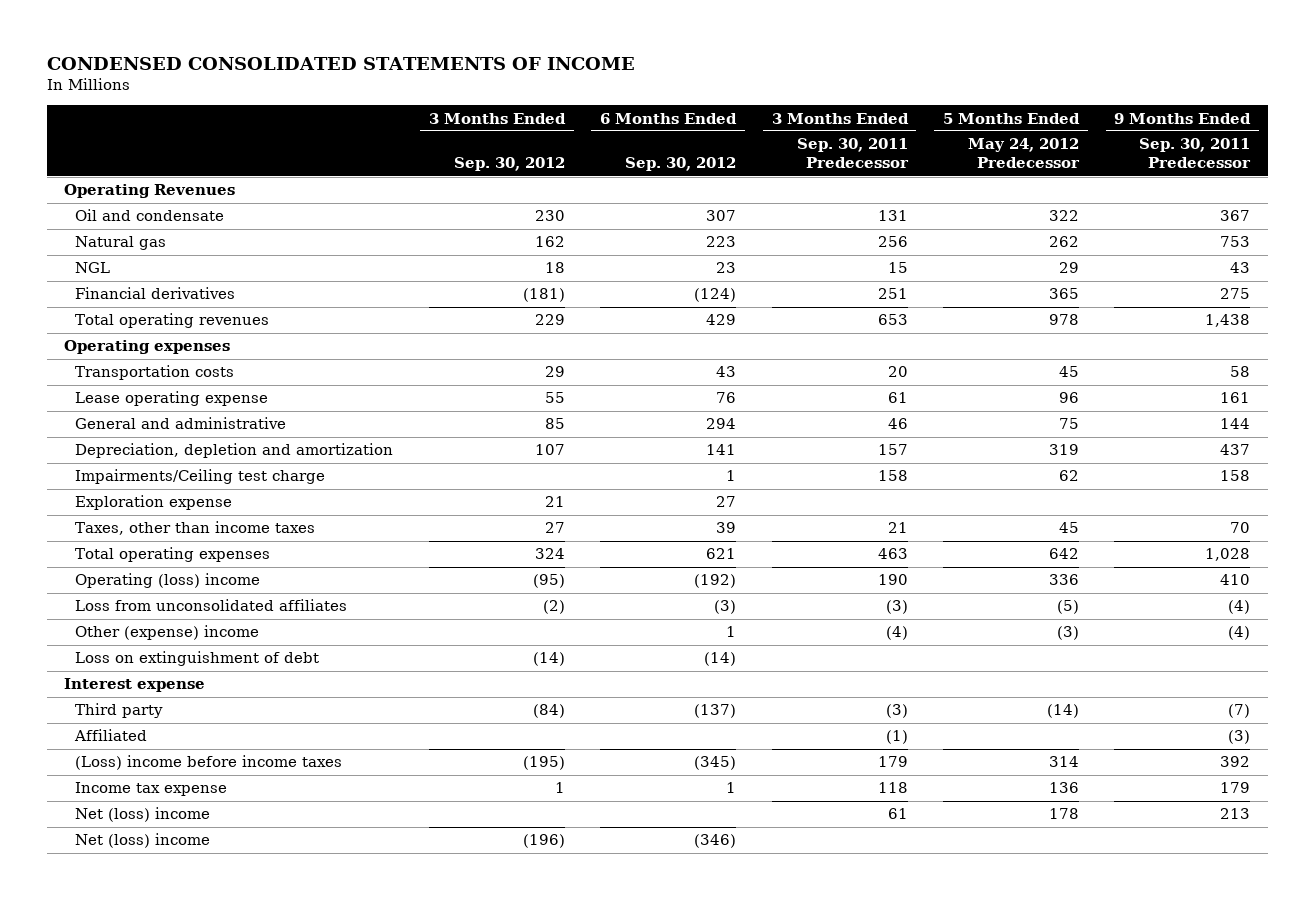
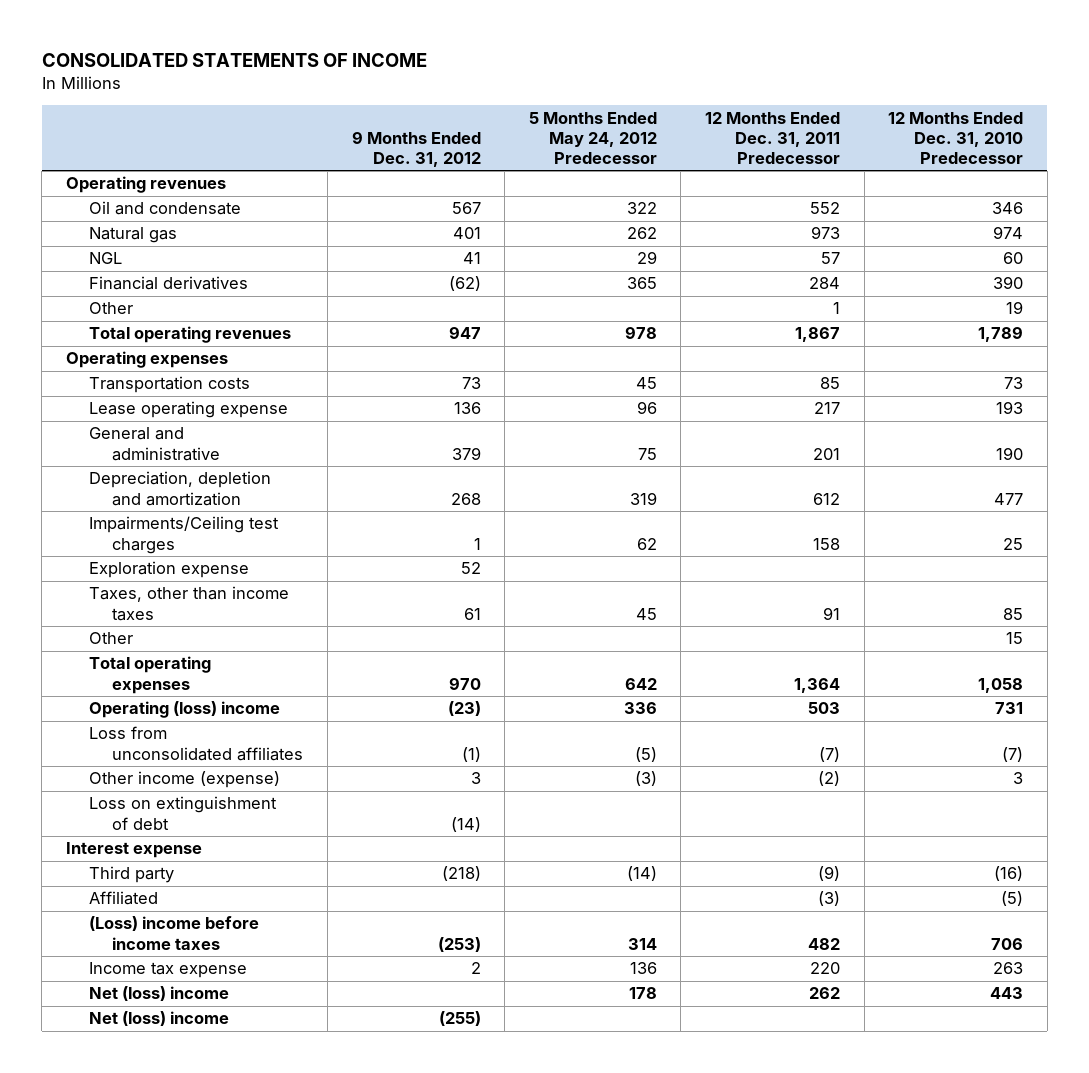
- CONDENSED CONSOLIDATED STATEMENTS OF INCOME
+ CONSOLIDATED STATEMENTS OF INCOME
- | 3 Months Ended Sep. 30, 2012 | 6 Months Ended Sep. 30, 2012 | 3 Months Ended Sep. 30, 2011 Predecessor | 5 Months Ended May 24, 2012 Predecessor | 9 Months Ended Sep. 30, 2011 Predecessor
+ | 9 Months Ended Dec. 31, 2012 | 5 Months Ended May 24, 2012 Predecessor | 12 Months Ended Dec. 31, 2011 Predecessor | 12 Months Ended Dec. 31, 2010 Predecessor
- Operating Revenues
+ Operating revenues
+ Other | | | 1 | 19
- Impairments/Ceiling test charge | | 1 | 158 | 62 | 158
+ Impairments/Ceiling test charges | 1 | 62 | 158 | 25
+ Other | | | | 15
- Other (expense) income | | 1 | (4) | (3) | (4)
+ Other income (expense) | 3 | (3) | (2) | 3

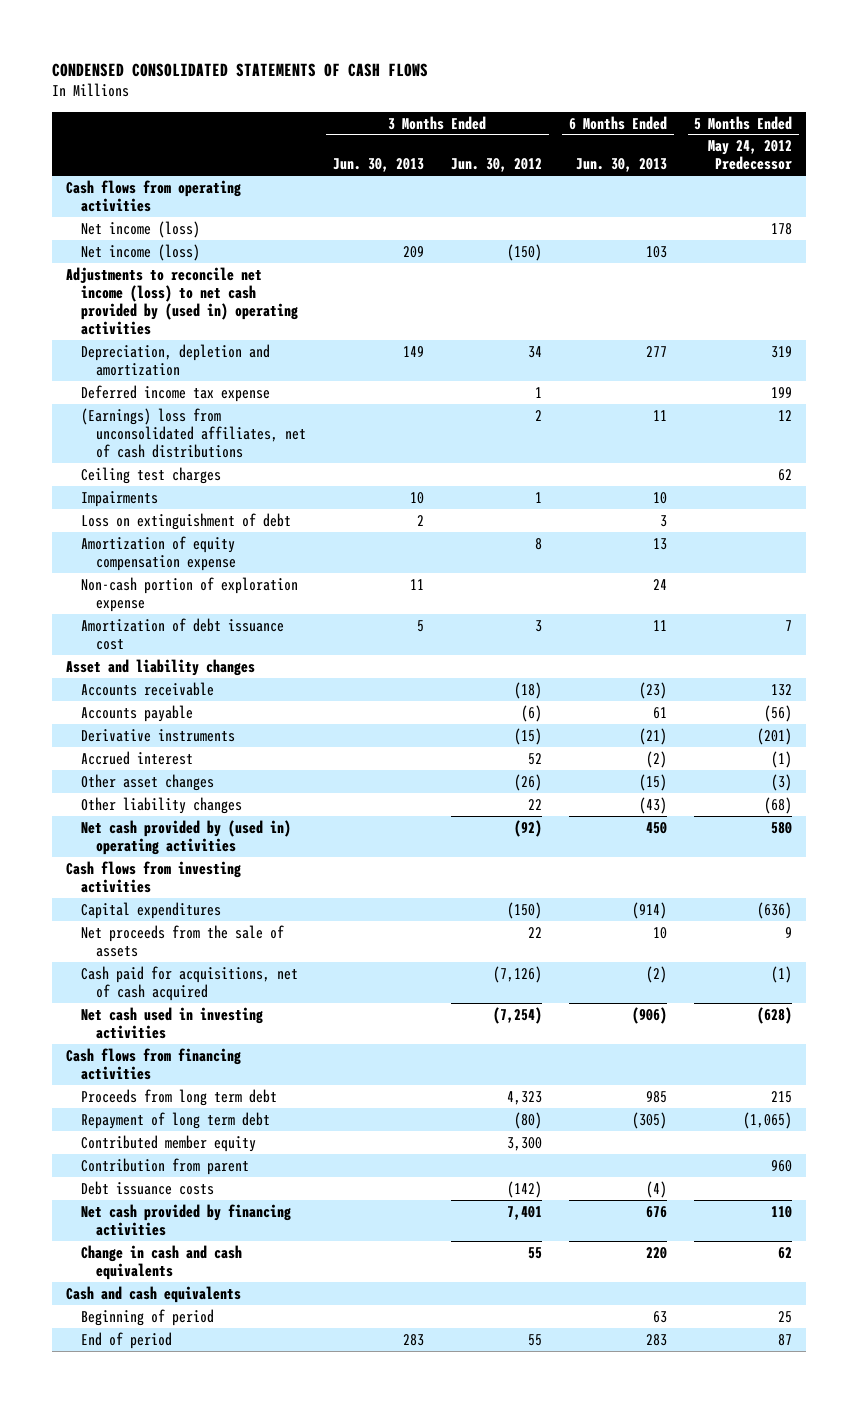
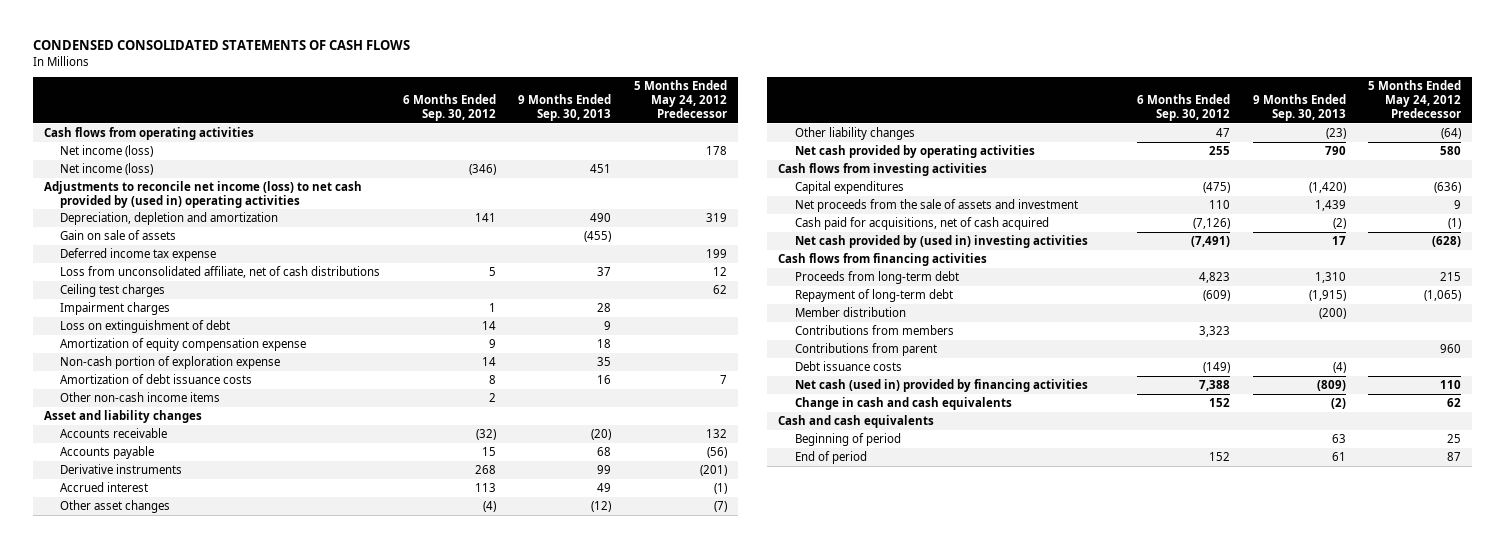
- | 3 Months Ended Jun. 30, 2013 | 3 Months Ended Jun. 30, 2012 | 6 Months Ended Jun. 30, 2013 | 5 Months Ended May 24, 2012 Predecessor
+ | 6 Months Ended Sep. 30, 2012 | 9 Months Ended Sep. 30, 2013 | 5 Months Ended May 24, 2012 Predecessor
+ Gain on sale of assets | | (455) |
- (Earnings) loss from unconsolidated affiliates, net of cash distributions | | 2 | 11 | 12
+ Loss from unconsolidated affiliate, net of cash distributions | 5 | 37 | 12
- Impairments | 10 | 1 | 10 |
+ Impairment charges | 1 | 28 |
- Amortization of debt issuance cost | 5 | 3 | 11 | 7
+ Amortization of debt issuance costs | 8 | 16 | 7
+ Other non-cash income items | 2 | |
- Other asset changes | | (26) | (15) | (3)
- Other liability changes | | 22 | (43) | (68)
- Net cash provided by (used in) operating activities | | (92) | 450 | 580
+ Other asset changes | (4) | (12) | (7)
+ Other liability changes | 47 | (23) | (64)
+ Net cash provided by operating activities | 255 | 790 | 580
- Net proceeds from the sale of assets | | 22 | 10 | 9
+ Net proceeds from the sale of assets and investment | 110 | 1,439 | 9
- Net cash used in investing activities | | (7,254) | (906) | (628)
+ Net cash provided by (used in) investing activities | (7,491) | 17 | (628)
- Proceeds from long term debt | | 4,323 | 985 | 215
- Repayment of long term debt | | (80) | (305) | (1,065)
- Contributed member equity | | 3,300 | |
- Contribution from parent | | | | 960
+ Proceeds from long-term debt | 4,823 | 1,310 | 215
+ Repayment of long-term debt | (609) | (1,915) | (1,065)
+ Member distribution | | (200) |
+ Contributions from members | 3,323 | |
+ Contributions from parent | | | 960
- Net cash provided by financing activities | | 7,401 | 676 | 110
+ Net cash (used in) provided by financing activities | 7,388 | (809) | 110

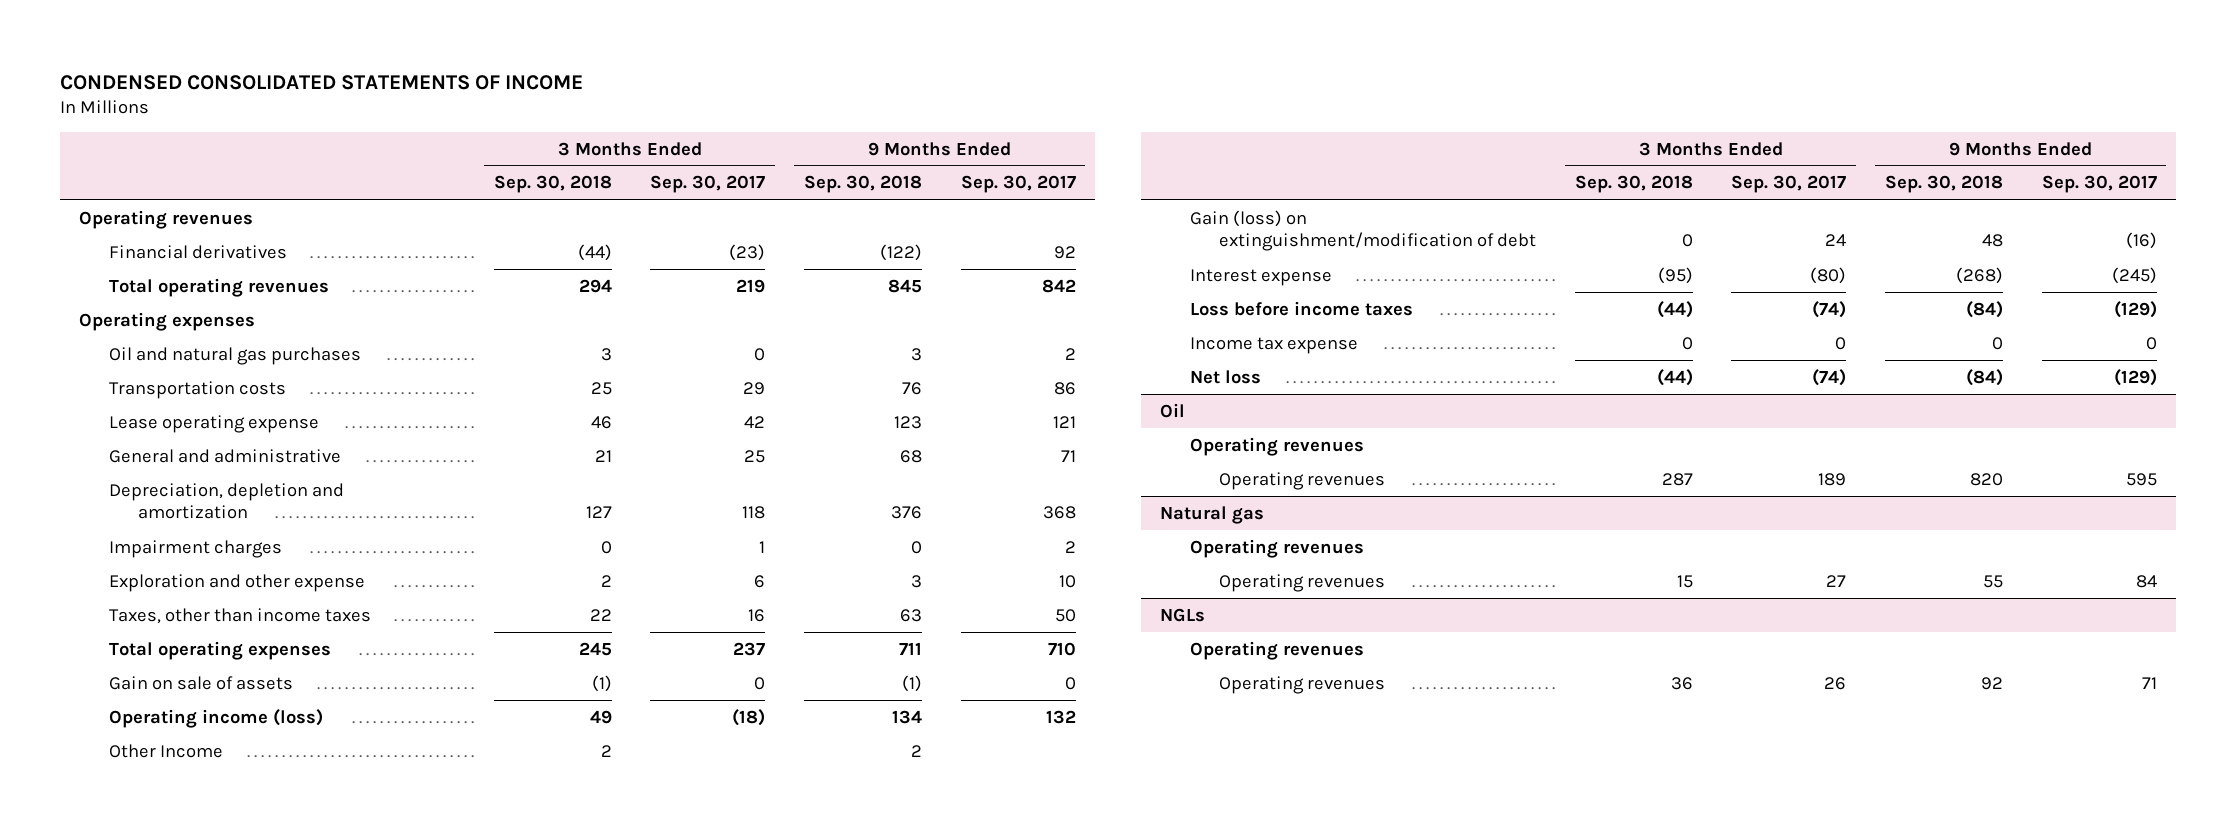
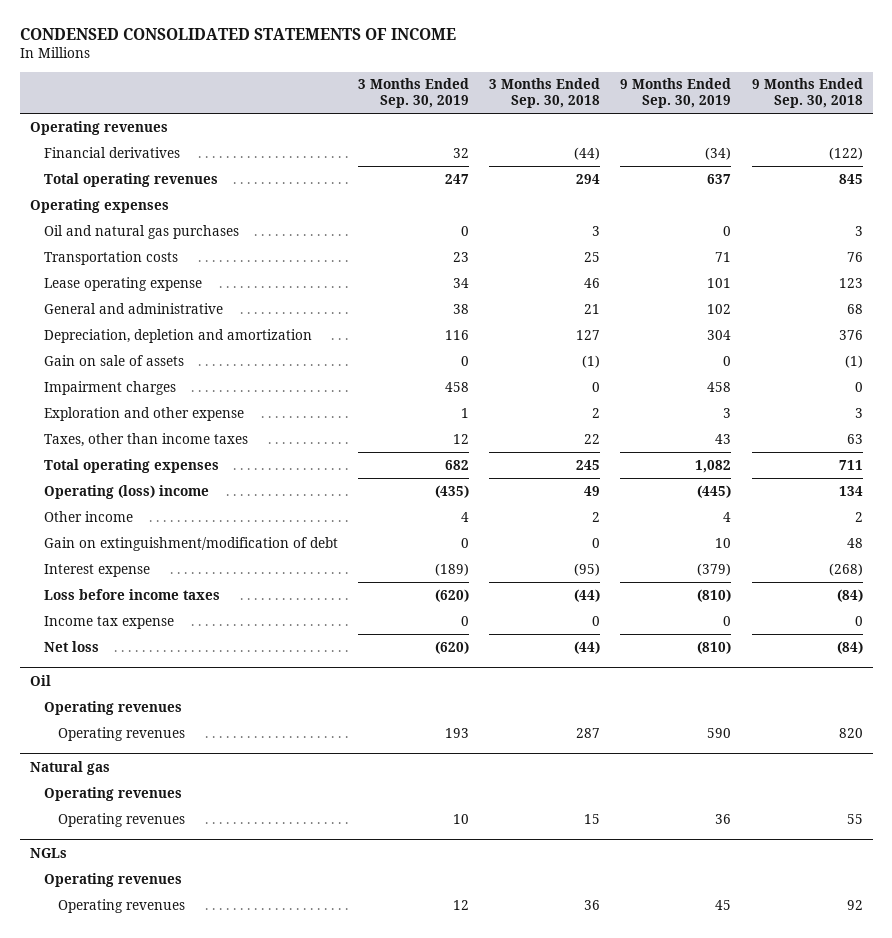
- | 3 Months Ended Sep. 30, 2018 | 3 Months Ended Sep. 30, 2017 | 9 Months Ended Sep. 30, 2018 | 9 Months Ended Sep. 30, 2017
+ | 3 Months Ended Sep. 30, 2019 | 3 Months Ended Sep. 30, 2018 | 9 Months Ended Sep. 30, 2019 | 9 Months Ended Sep. 30, 2018
moved up: Gain on sale of assets | 0 | (1) | 0 | (1)
- Operating income (loss) | 49 | (18) | 134 | 132
- Other Income | 2 | | 2 |
- Gain (loss) on extinguishment/modification of debt | 0 | 24 | 48 | (16)
+ Operating (loss) income | (435) | 49 | (445) | 134
+ Other income | 4 | 2 | 4 | 2
+ Gain on extinguishment/modification of debt | 0 | 0 | 10 | 48

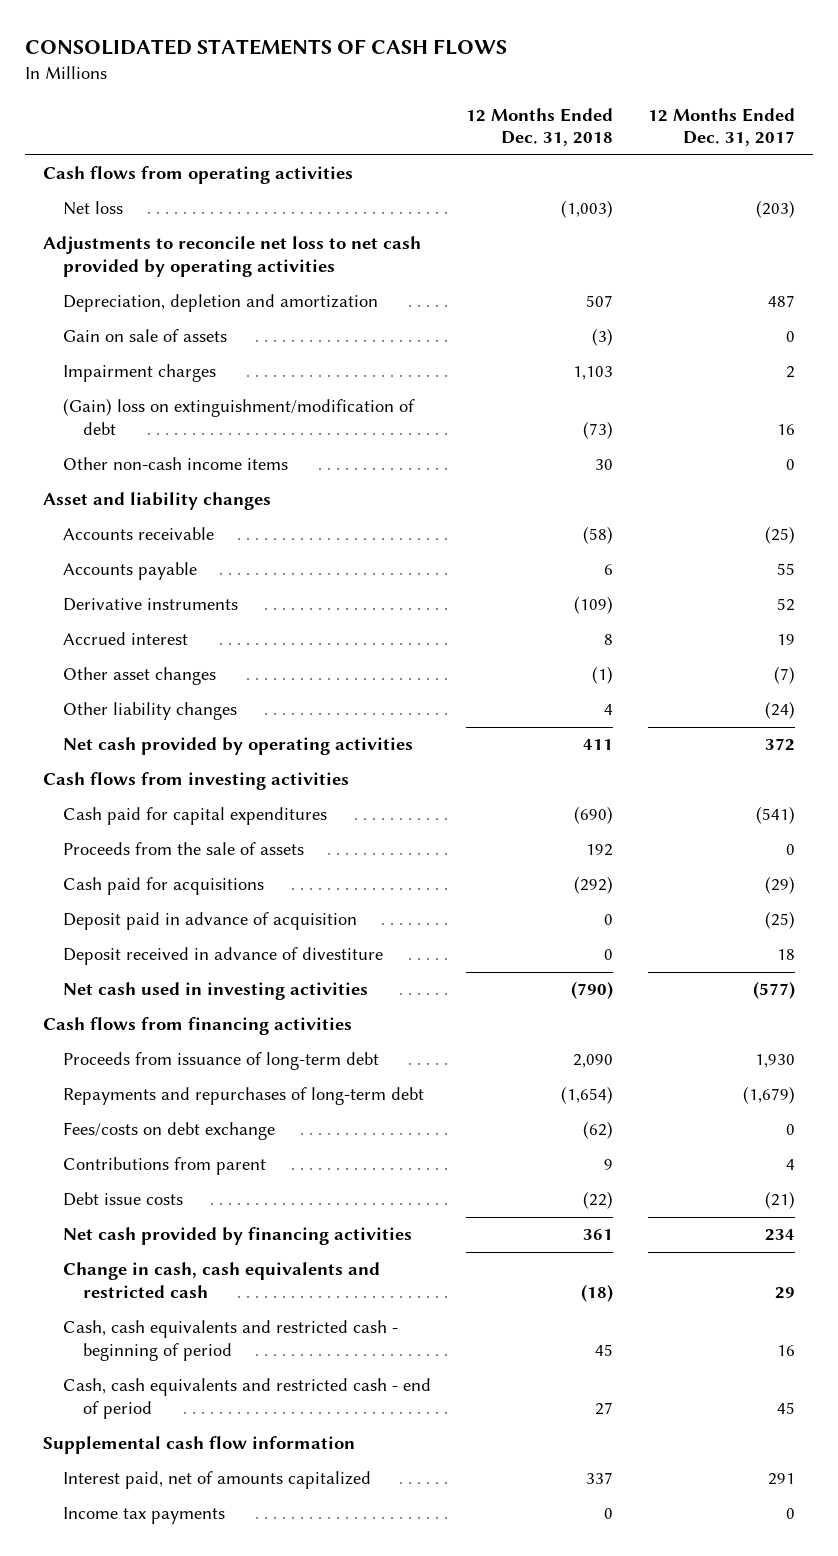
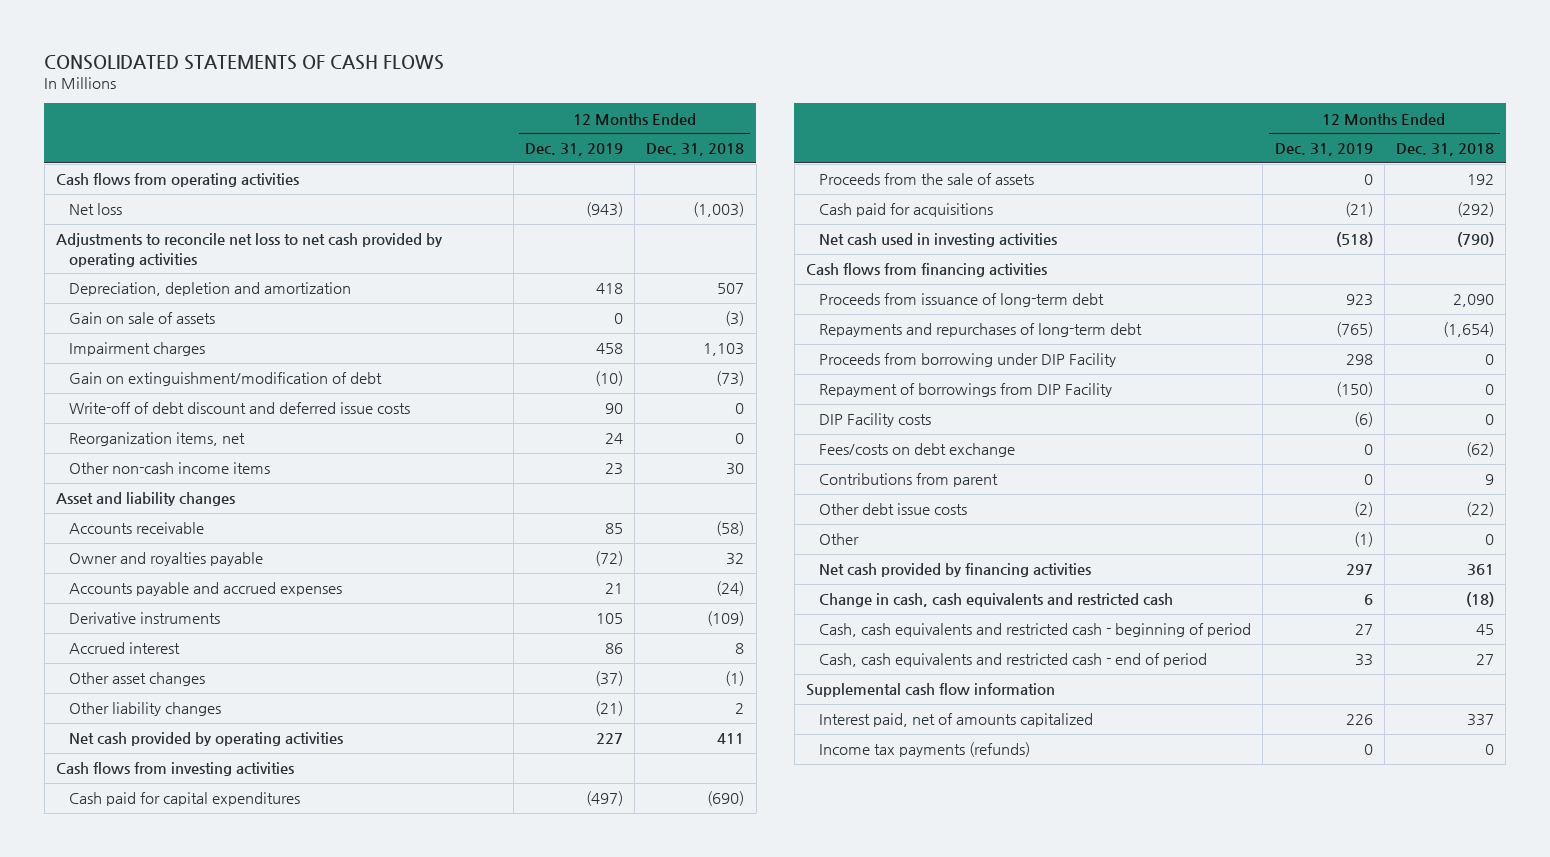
- | 12 Months Ended Dec. 31, 2018 | 12 Months Ended Dec. 31, 2017
+ | 12 Months Ended Dec. 31, 2019 | 12 Months Ended Dec. 31, 2018
- (Gain) loss on extinguishment/modification of debt | (73) | 16
+ Gain on extinguishment/modification of debt | (10) | (73)
+ Write-off of debt discount and deferred issue costs | 90 | 0
+ Reorganization items, net | 24 | 0
- Accounts payable | 6 | 55
+ Owner and royalties payable | (72) | 32
+ Accounts payable and accrued expenses | 21 | (24)
- Other liability changes | 4 | (24)
+ Other liability changes | (21) | 2
- Deposit paid in advance of acquisition | 0 | (25)
- Deposit received in advance of divestiture | 0 | 18
+ Proceeds from borrowing under DIP Facility | 298 | 0
+ Repayment of borrowings from DIP Facility | (150) | 0
+ DIP Facility costs | (6) | 0
- Debt issue costs | (22) | (21)
+ Other debt issue costs | (2) | (22)
+ Other | (1) | 0
- Income tax payments | 0 | 0
+ Income tax payments (refunds) | 0 | 0

